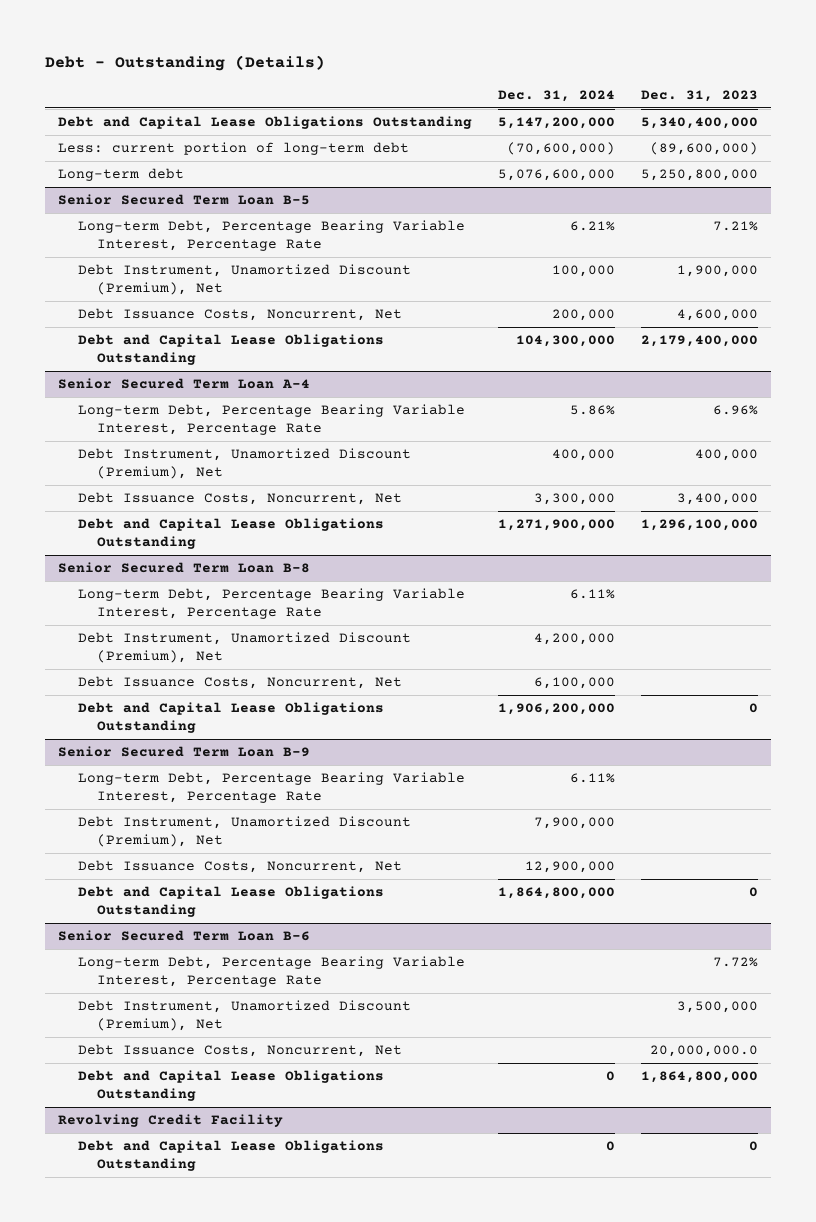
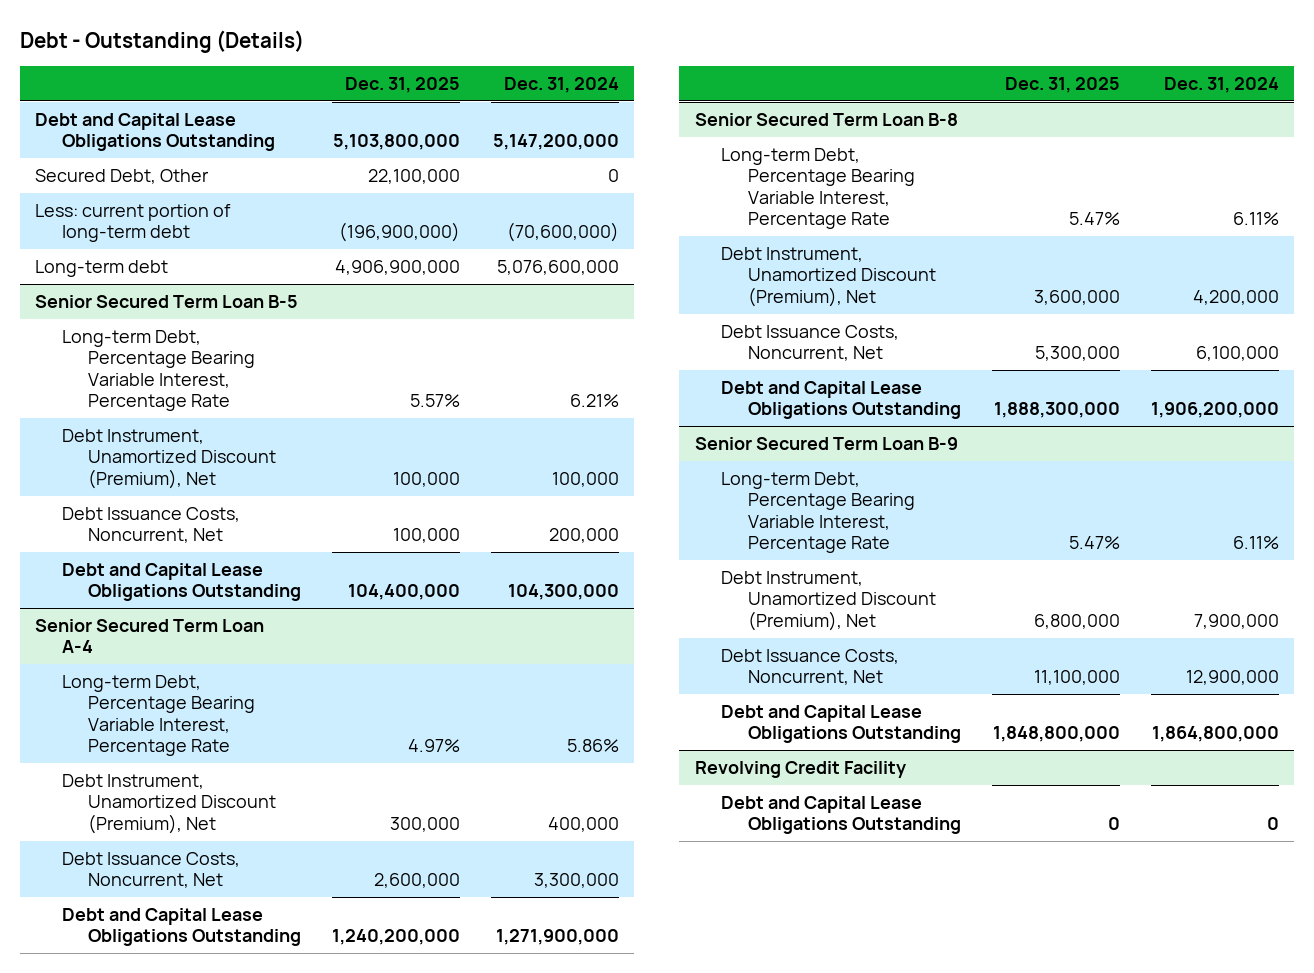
- | Dec. 31, 2024 | Dec. 31, 2023
+ | Dec. 31, 2025 | Dec. 31, 2024
+ Secured Debt, Other | 22,100,000 | 0
- Senior Secured Term Loan B-6
- Long-term Debt, Percentage Bearing Variable Interest, Percentage Rate | | 7.72%
- Debt Instrument, Unamortized Discount (Premium), Net | | 3,500,000
- Debt Issuance Costs, Noncurrent, Net | | 20,000,000.0
- Debt and Capital Lease Obligations Outstanding | 0 | 1,864,800,000

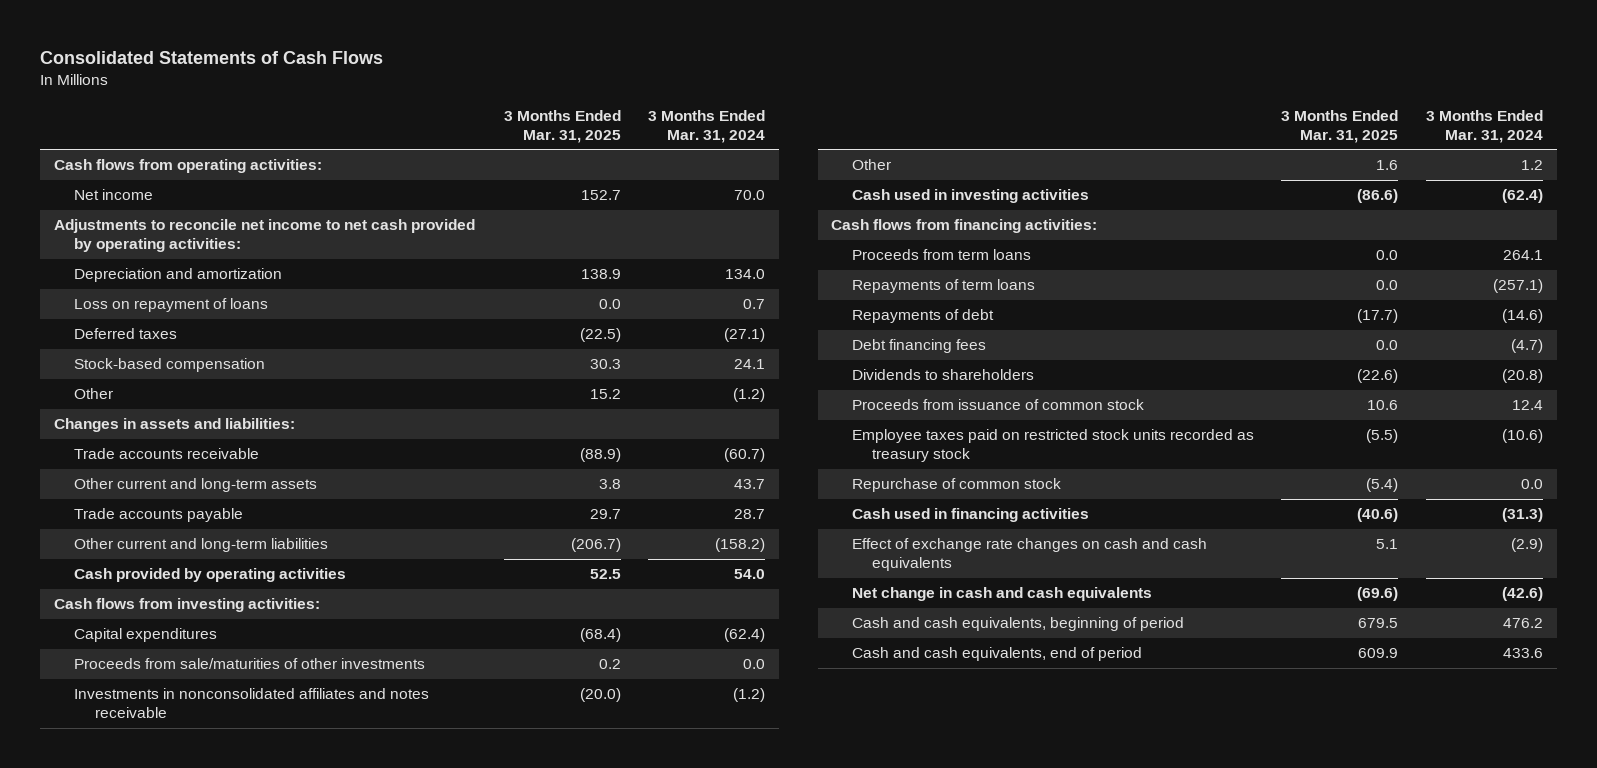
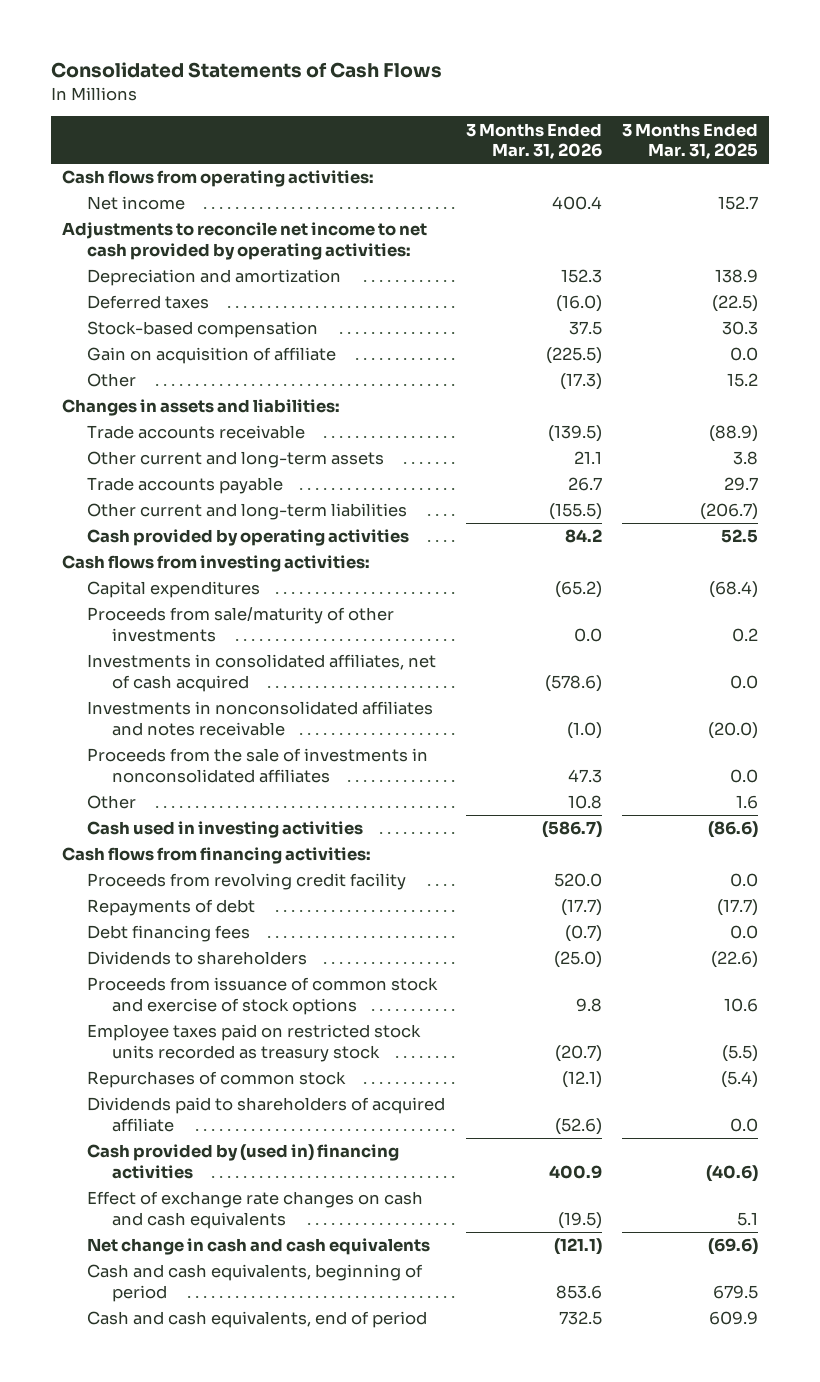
- | 3 Months Ended Mar. 31, 2025 | 3 Months Ended Mar. 31, 2024
+ | 3 Months Ended Mar. 31, 2026 | 3 Months Ended Mar. 31, 2025
- Loss on repayment of loans | 0.0 | 0.7
+ Gain on acquisition of affiliate | (225.5) | 0.0
- Proceeds from sale/maturities of other investments | 0.2 | 0.0
+ Proceeds from sale/maturity of other investments | 0.0 | 0.2
+ Investments in consolidated affiliates, net of cash acquired | (578.6) | 0.0
+ Proceeds from the sale of investments in nonconsolidated affiliates | 47.3 | 0.0
- Proceeds from term loans | 0.0 | 264.1
- Repayments of term loans | 0.0 | (257.1)
+ Proceeds from revolving credit facility | 520.0 | 0.0
- Proceeds from issuance of common stock | 10.6 | 12.4
+ Proceeds from issuance of common stock and exercise of stock options | 9.8 | 10.6
- Repurchase of common stock | (5.4) | 0.0
- Cash used in financing activities | (40.6) | (31.3)
+ Repurchases of common stock | (12.1) | (5.4)
+ Dividends paid to shareholders of acquired affiliate | (52.6) | 0.0
+ Cash provided by (used in) financing activities | 400.9 | (40.6)

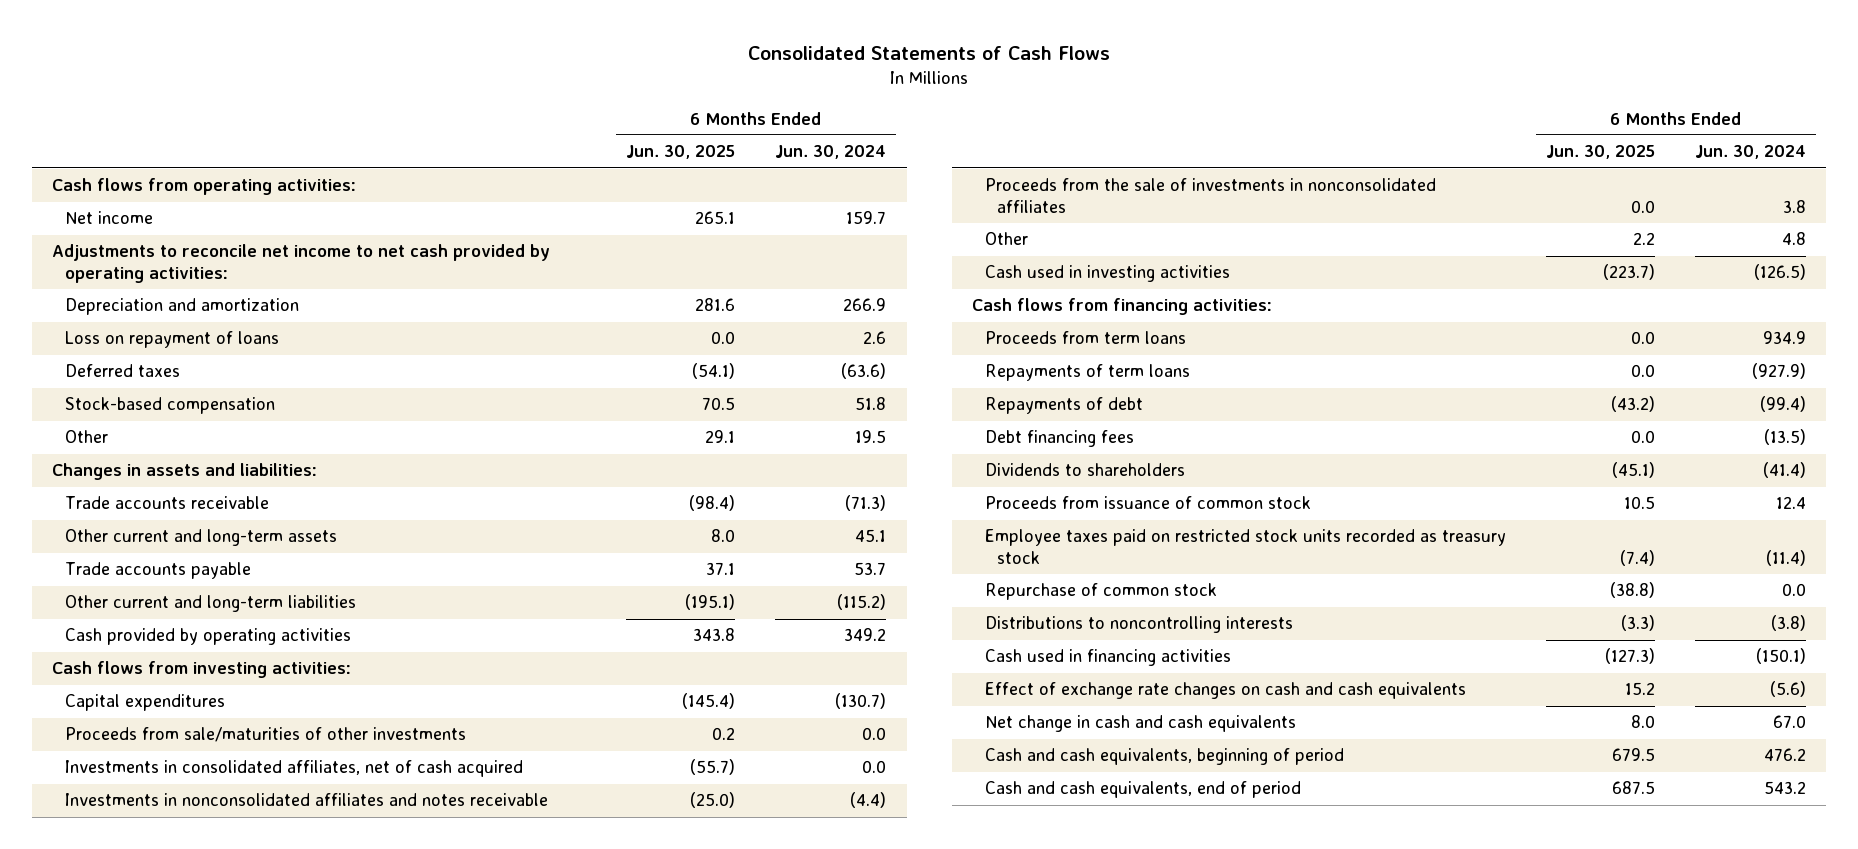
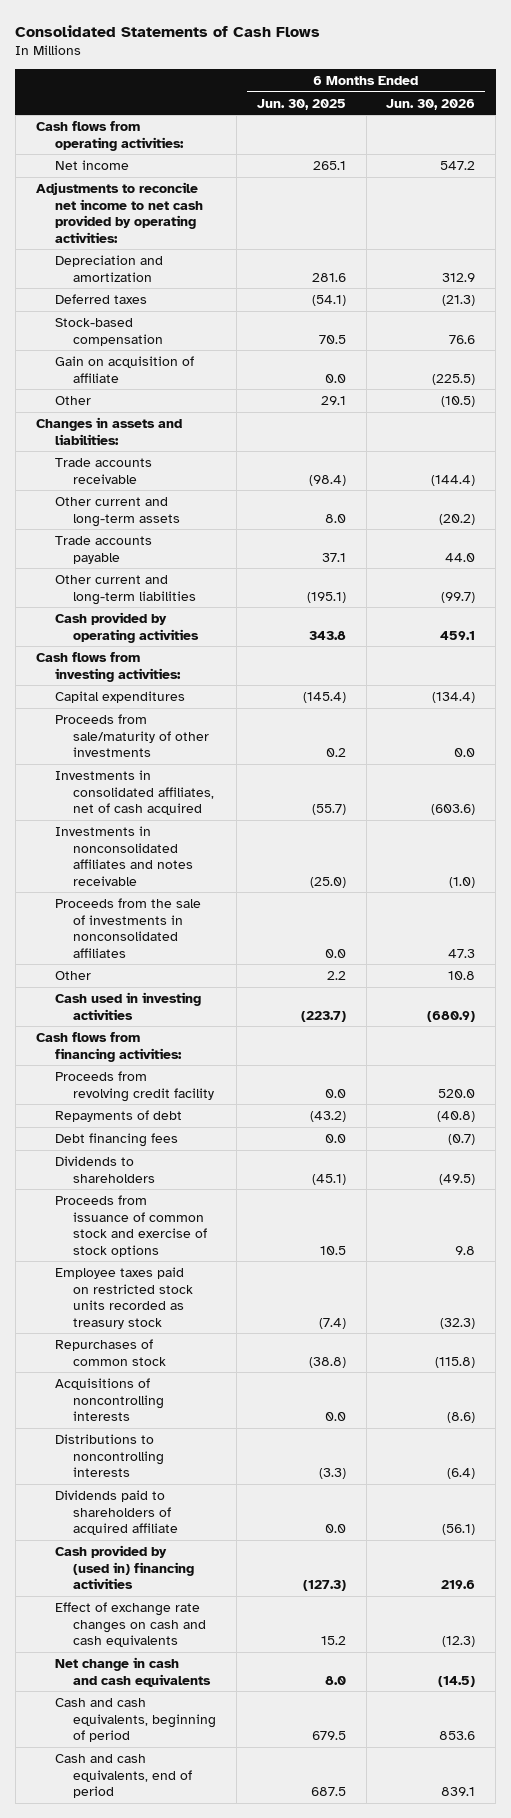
- | 6 Months Ended Jun. 30, 2025 | 6 Months Ended Jun. 30, 2024
+ | 6 Months Ended Jun. 30, 2025 | 6 Months Ended Jun. 30, 2026
- Loss on repayment of loans | 0.0 | 2.6
+ Gain on acquisition of affiliate | 0.0 | (225.5)
- Proceeds from sale/maturities of other investments | 0.2 | 0.0
+ Proceeds from sale/maturity of other investments | 0.2 | 0.0
- Proceeds from term loans | 0.0 | 934.9
- Repayments of term loans | 0.0 | (927.9)
+ Proceeds from revolving credit facility | 0.0 | 520.0
- Proceeds from issuance of common stock | 10.5 | 12.4
+ Proceeds from issuance of common stock and exercise of stock options | 10.5 | 9.8
- Repurchase of common stock | (38.8) | 0.0
+ Repurchases of common stock | (38.8) | (115.8)
+ Acquisitions of noncontrolling interests | 0.0 | (8.6)
- Cash used in financing activities | (127.3) | (150.1)
+ Dividends paid to shareholders of acquired affiliate | 0.0 | (56.1)
+ Cash provided by (used in) financing activities | (127.3) | 219.6

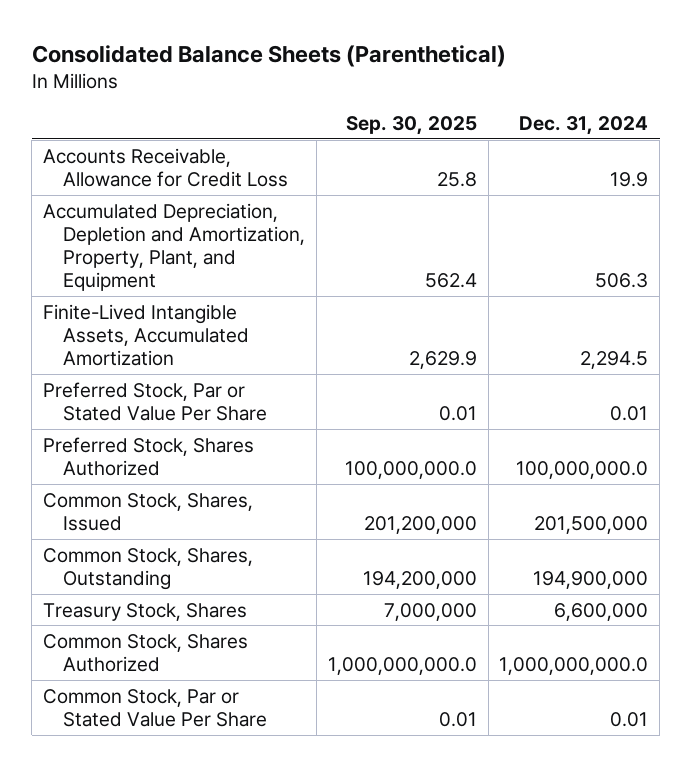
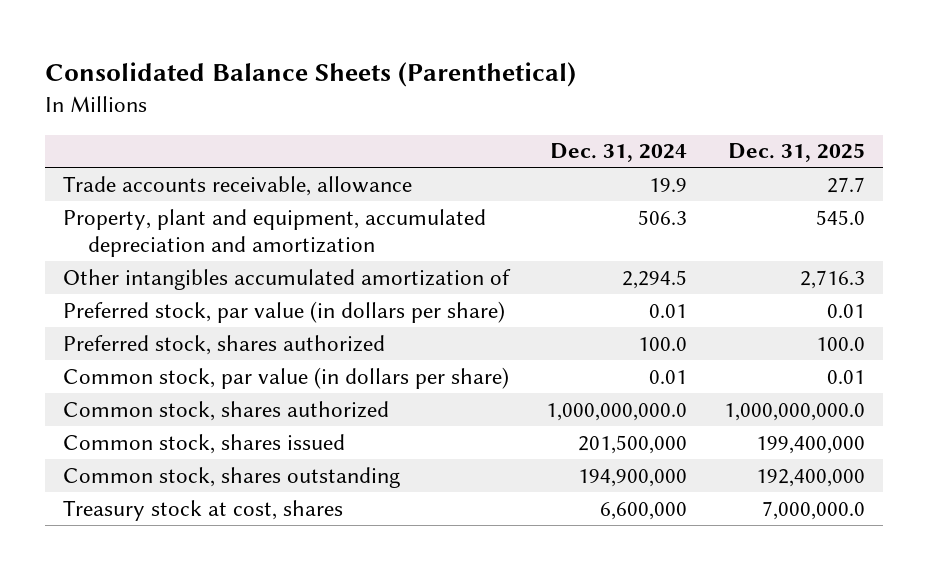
- | Sep. 30, 2025 | Dec. 31, 2024
+ | Dec. 31, 2024 | Dec. 31, 2025
- Accounts Receivable, Allowance for Credit Loss | 25.8 | 19.9
- Accumulated Depreciation, Depletion and Amortization, Property, Plant, and Equipment | 562.4 | 506.3
- Finite-Lived Intangible Assets, Accumulated Amortization | 2,629.9 | 2,294.5
- Preferred Stock, Par or Stated Value Per Share | 0.01 | 0.01
- Preferred Stock, Shares Authorized | 100,000,000.0 | 100,000,000.0
- Common Stock, Shares, Issued | 201,200,000 | 201,500,000
- Common Stock, Shares, Outstanding | 194,200,000 | 194,900,000
- Treasury Stock, Shares | 7,000,000 | 6,600,000
- Common Stock, Shares Authorized | 1,000,000,000.0 | 1,000,000,000.0
- Common Stock, Par or Stated Value Per Share | 0.01 | 0.01
+ Trade accounts receivable, allowance | 19.9 | 27.7
+ Property, plant and equipment, accumulated depreciation and amortization | 506.3 | 545.0
+ Other intangibles accumulated amortization of | 2,294.5 | 2,716.3
+ Preferred stock, par value (in dollars per share) | 0.01 | 0.01
+ Preferred stock, shares authorized | 100.0 | 100.0
+ Common stock, par value (in dollars per share) | 0.01 | 0.01
+ Common stock, shares authorized | 1,000,000,000.0 | 1,000,000,000.0
+ Common stock, shares issued | 201,500,000 | 199,400,000
+ Common stock, shares outstanding | 194,900,000 | 192,400,000
+ Treasury stock at cost, shares | 6,600,000 | 7,000,000.0

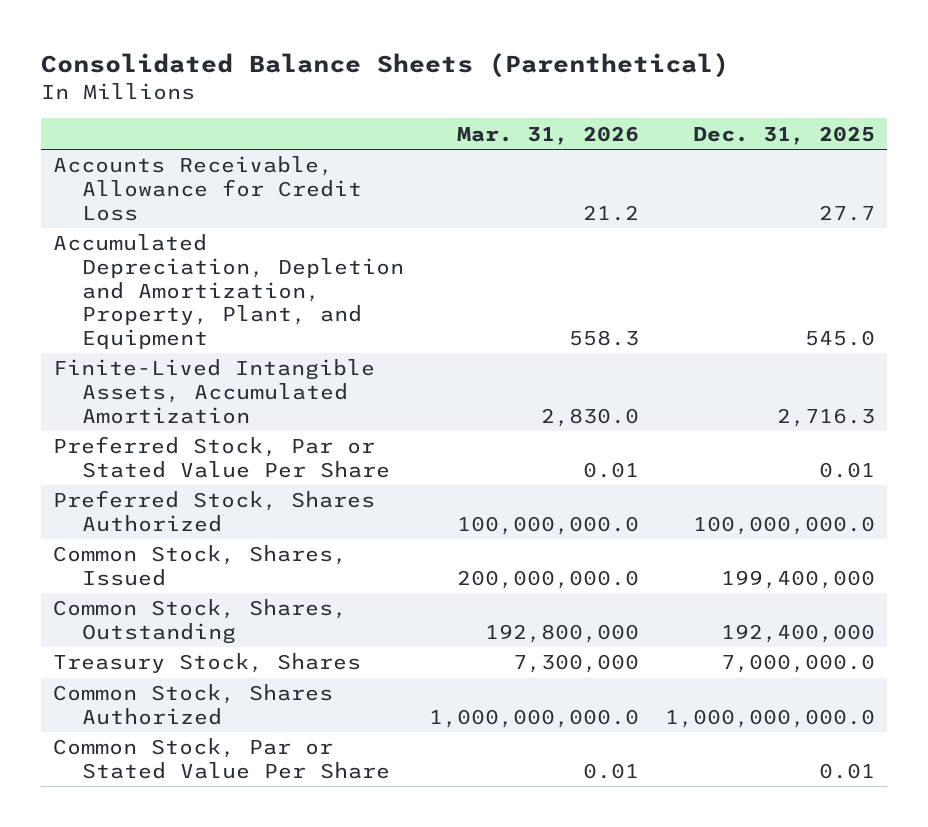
- | Dec. 31, 2024 | Dec. 31, 2025
+ | Mar. 31, 2026 | Dec. 31, 2025
- Trade accounts receivable, allowance | 19.9 | 27.7
- Property, plant and equipment, accumulated depreciation and amortization | 506.3 | 545.0
- Other intangibles accumulated amortization of | 2,294.5 | 2,716.3
- Preferred stock, par value (in dollars per share) | 0.01 | 0.01
- Preferred stock, shares authorized | 100.0 | 100.0
- Common stock, par value (in dollars per share) | 0.01 | 0.01
- Common stock, shares authorized | 1,000,000,000.0 | 1,000,000,000.0
- Common stock, shares issued | 201,500,000 | 199,400,000
- Common stock, shares outstanding | 194,900,000 | 192,400,000
- Treasury stock at cost, shares | 6,600,000 | 7,000,000.0
+ Accounts Receivable, Allowance for Credit Loss | 21.2 | 27.7
+ Accumulated Depreciation, Depletion and Amortization, Property, Plant, and Equipment | 558.3 | 545.0
+ Finite-Lived Intangible Assets, Accumulated Amortization | 2,830.0 | 2,716.3
+ Preferred Stock, Par or Stated Value Per Share | 0.01 | 0.01
+ Preferred Stock, Shares Authorized | 100,000,000.0 | 100,000,000.0
+ Common Stock, Shares, Issued | 200,000,000.0 | 199,400,000
+ Common Stock, Shares, Outstanding | 192,800,000 | 192,400,000
+ Treasury Stock, Shares | 7,300,000 | 7,000,000.0
+ Common Stock, Shares Authorized | 1,000,000,000.0 | 1,000,000,000.0
+ Common Stock, Par or Stated Value Per Share | 0.01 | 0.01

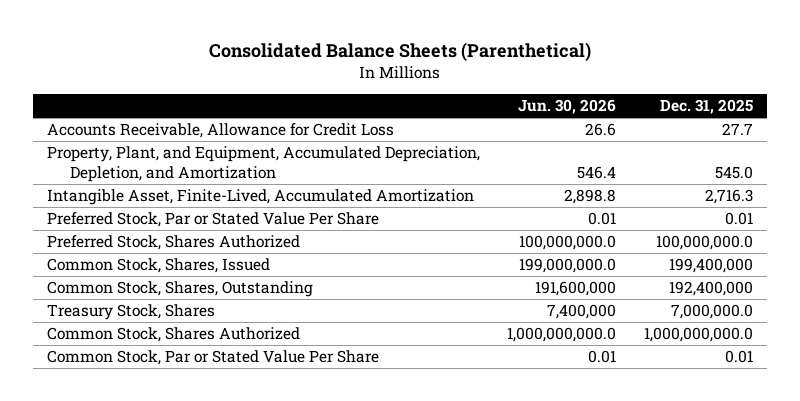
- | Mar. 31, 2026 | Dec. 31, 2025
+ | Jun. 30, 2026 | Dec. 31, 2025
- Accumulated Depreciation, Depletion and Amortization, Property, Plant, and Equipment | 558.3 | 545.0
- Finite-Lived Intangible Assets, Accumulated Amortization | 2,830.0 | 2,716.3
+ Property, Plant, and Equipment, Accumulated Depreciation, Depletion, and Amortization | 546.4 | 545.0
+ Intangible Asset, Finite-Lived, Accumulated Amortization | 2,898.8 | 2,716.3

